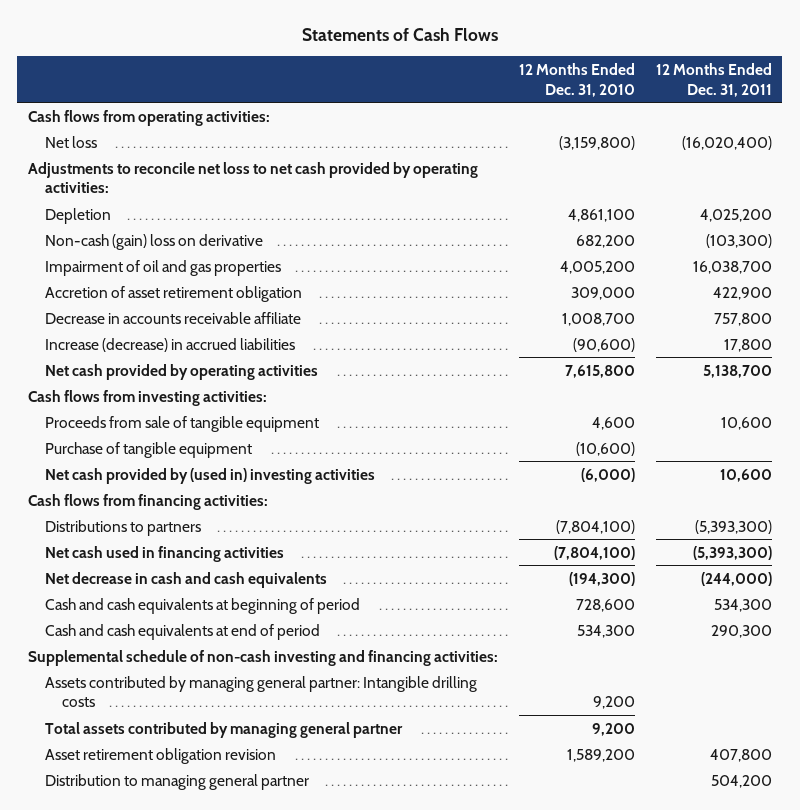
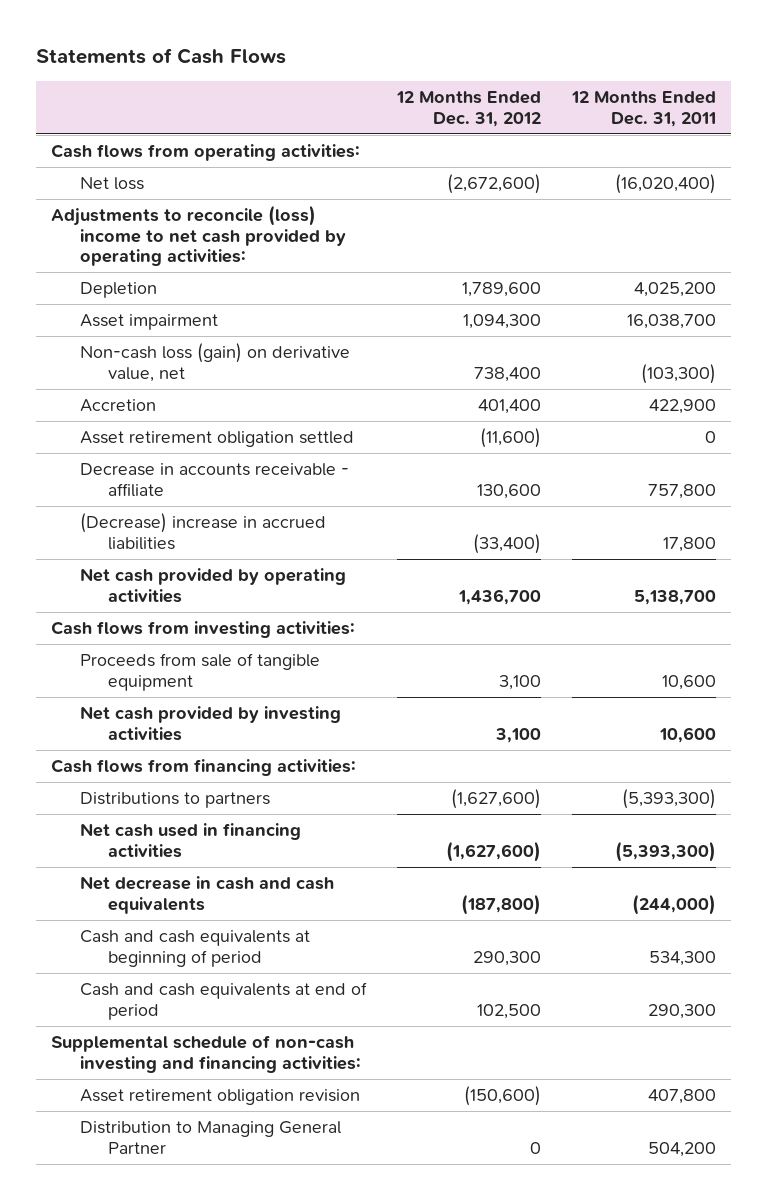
- | 12 Months Ended Dec. 31, 2010 | 12 Months Ended Dec. 31, 2011
+ | 12 Months Ended Dec. 31, 2012 | 12 Months Ended Dec. 31, 2011
- Adjustments to reconcile net loss to net cash provided by operating activities:
+ Adjustments to reconcile (loss) income to net cash provided by operating activities:
- Non-cash (gain) loss on derivative | 682,200 | (103,300)
- Impairment of oil and gas properties | 4,005,200 | 16,038,700
- Accretion of asset retirement obligation | 309,000 | 422,900
- Decrease in accounts receivable affiliate | 1,008,700 | 757,800
- Increase (decrease) in accrued liabilities | (90,600) | 17,800
+ Asset impairment | 1,094,300 | 16,038,700
+ Non-cash loss (gain) on derivative value, net | 738,400 | (103,300)
+ Accretion | 401,400 | 422,900
+ Asset retirement obligation settled | (11,600) | 0
+ Decrease in accounts receivable - affiliate | 130,600 | 757,800
+ (Decrease) increase in accrued liabilities | (33,400) | 17,800
- Purchase of tangible equipment | (10,600) |
- Net cash provided by (used in) investing activities | (6,000) | 10,600
+ Net cash provided by investing activities | 3,100 | 10,600
- Assets contributed by managing general partner: Intangible drilling costs | 9,200 |
- Total assets contributed by managing general partner | 9,200 |
- Distribution to managing general partner | | 504,200
+ Distribution to Managing General Partner | 0 | 504,200

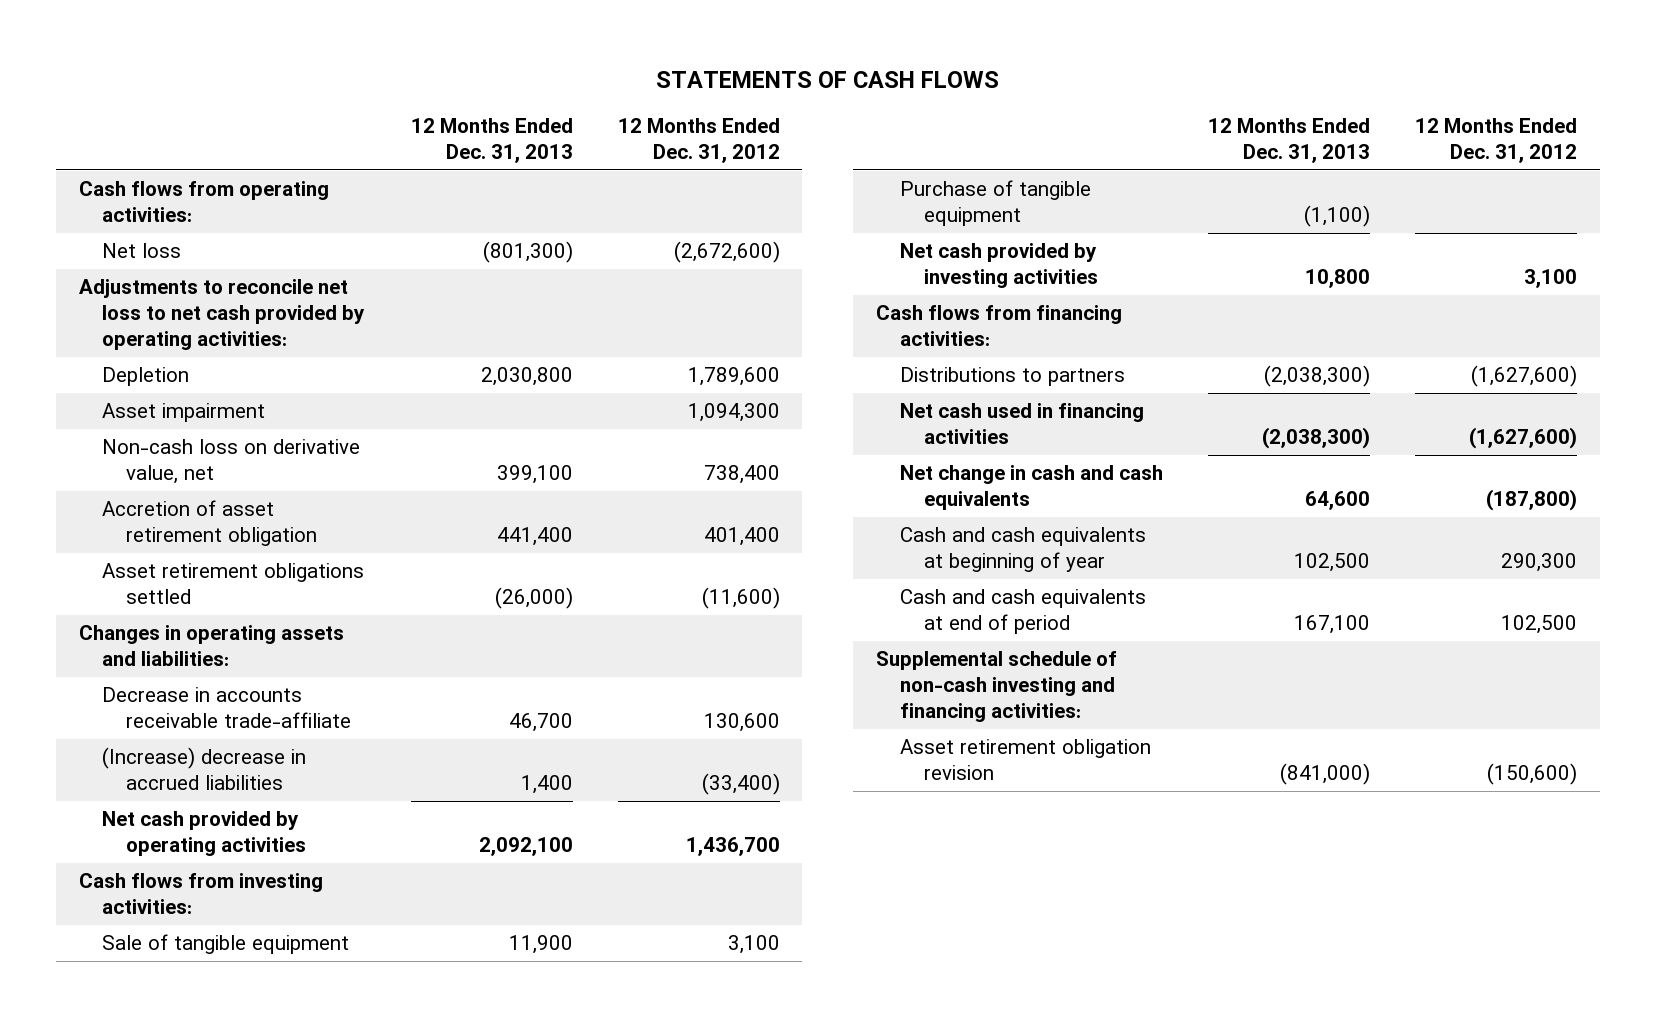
- Statements of Cash Flows
+ STATEMENTS OF CASH FLOWS
- | 12 Months Ended Dec. 31, 2012 | 12 Months Ended Dec. 31, 2011
+ | 12 Months Ended Dec. 31, 2013 | 12 Months Ended Dec. 31, 2012
- Adjustments to reconcile (loss) income to net cash provided by operating activities:
+ Adjustments to reconcile net loss to net cash provided by operating activities:
- Non-cash loss (gain) on derivative value, net | 738,400 | (103,300)
- Accretion | 401,400 | 422,900
- Asset retirement obligation settled | (11,600) | 0
- Decrease in accounts receivable - affiliate | 130,600 | 757,800
- (Decrease) increase in accrued liabilities | (33,400) | 17,800
+ Non-cash loss on derivative value, net | 399,100 | 738,400
+ Accretion of asset retirement obligation | 441,400 | 401,400
+ Asset retirement obligations settled | (26,000) | (11,600)
+ Changes in operating assets and liabilities:
+ Decrease in accounts receivable trade-affiliate | 46,700 | 130,600
+ (Increase) decrease in accrued liabilities | 1,400 | (33,400)
- Proceeds from sale of tangible equipment | 3,100 | 10,600
+ Sale of tangible equipment | 11,900 | 3,100
+ Purchase of tangible equipment | (1,100) |
- Net decrease in cash and cash equivalents | (187,800) | (244,000)
- Cash and cash equivalents at beginning of period | 290,300 | 534,300
+ Net change in cash and cash equivalents | 64,600 | (187,800)
+ Cash and cash equivalents at beginning of year | 102,500 | 290,300
- Distribution to Managing General Partner | 0 | 504,200

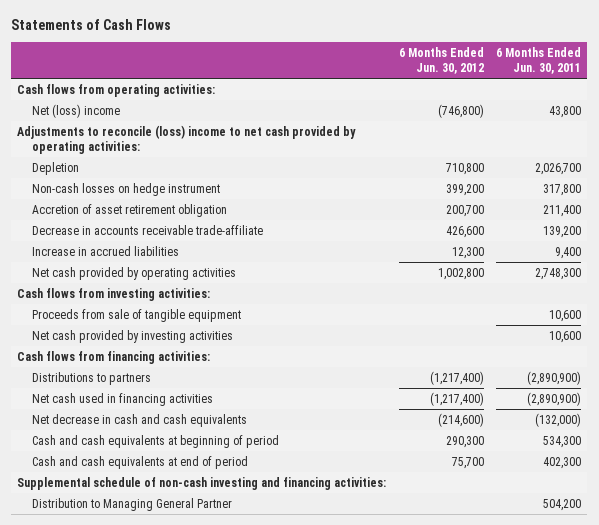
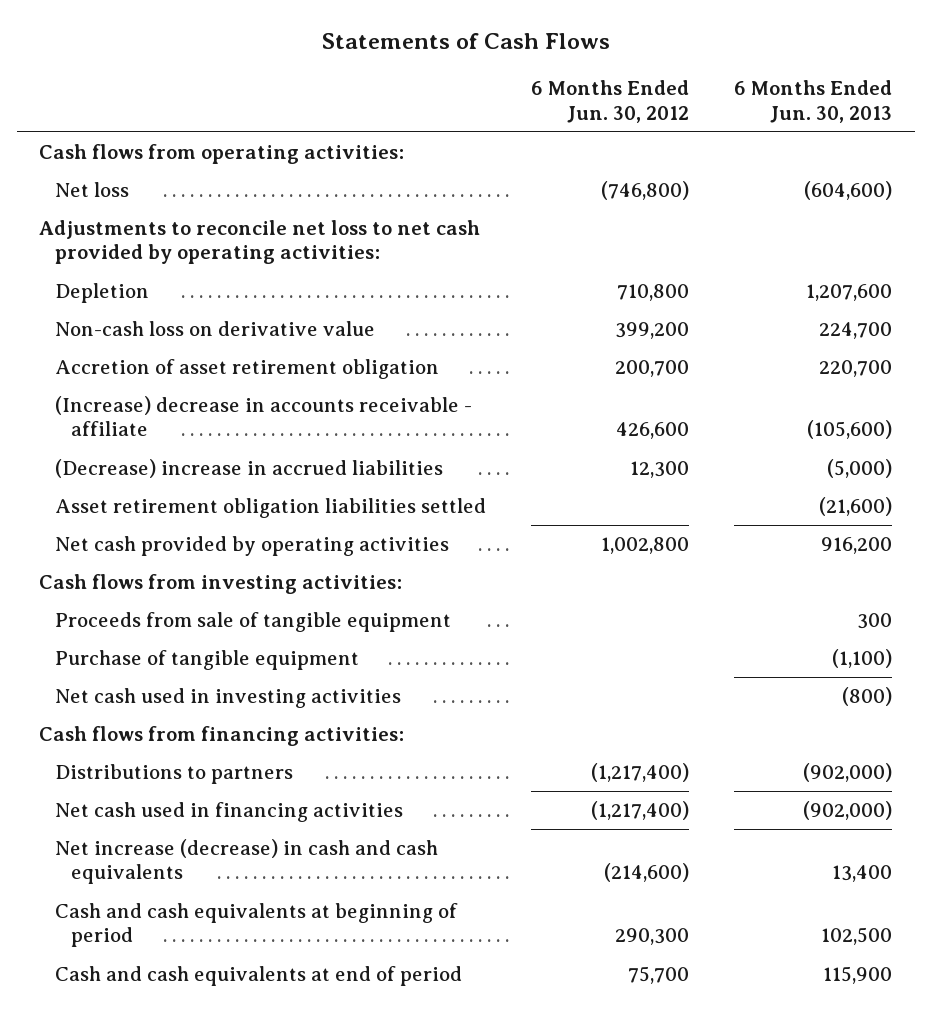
- | 6 Months Ended Jun. 30, 2012 | 6 Months Ended Jun. 30, 2011
+ | 6 Months Ended Jun. 30, 2012 | 6 Months Ended Jun. 30, 2013
- Net (loss) income | (746,800) | 43,800
- Adjustments to reconcile (loss) income to net cash provided by operating activities:
+ Net loss | (746,800) | (604,600)
+ Adjustments to reconcile net loss to net cash provided by operating activities:
- Non-cash losses on hedge instrument | 399,200 | 317,800
+ Non-cash loss on derivative value | 399,200 | 224,700
- Decrease in accounts receivable trade-affiliate | 426,600 | 139,200
- Increase in accrued liabilities | 12,300 | 9,400
+ (Increase) decrease in accounts receivable - affiliate | 426,600 | (105,600)
+ (Decrease) increase in accrued liabilities | 12,300 | (5,000)
+ Asset retirement obligation liabilities settled | | (21,600)
- Net cash provided by investing activities | | 10,600
+ Purchase of tangible equipment | | (1,100)
+ Net cash used in investing activities | | (800)
- Net decrease in cash and cash equivalents | (214,600) | (132,000)
+ Net increase (decrease) in cash and cash equivalents | (214,600) | 13,400
- Supplemental schedule of non-cash investing and financing activities:
- Distribution to Managing General Partner | | 504,200

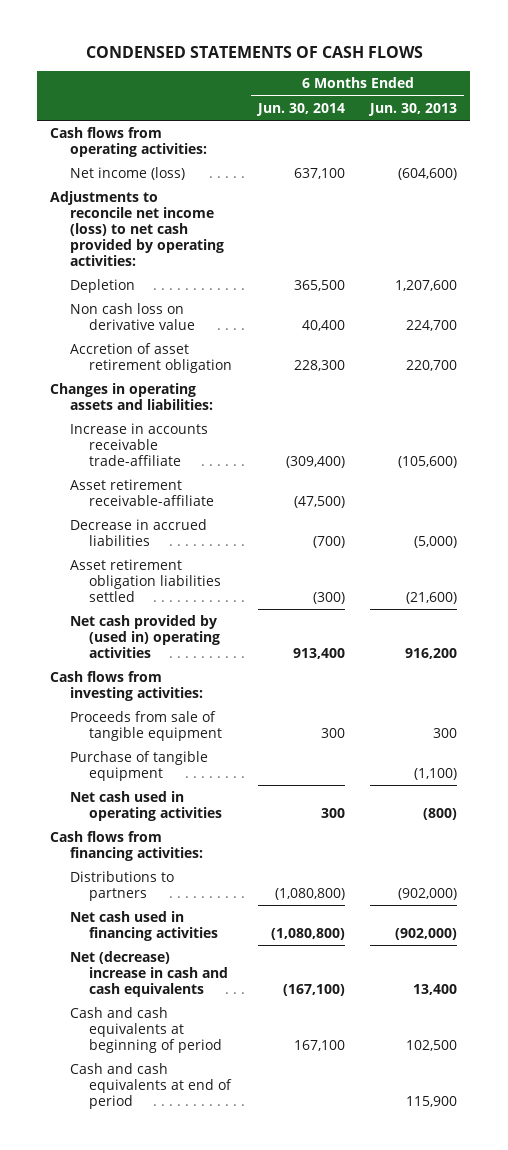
- Statements of Cash Flows
+ CONDENSED STATEMENTS OF CASH FLOWS
- | 6 Months Ended Jun. 30, 2012 | 6 Months Ended Jun. 30, 2013
+ | 6 Months Ended Jun. 30, 2014 | 6 Months Ended Jun. 30, 2013
- Net loss | (746,800) | (604,600)
- Adjustments to reconcile net loss to net cash provided by operating activities:
+ Net income (loss) | 637,100 | (604,600)
+ Adjustments to reconcile net income (loss) to net cash provided by operating activities:
- Non-cash loss on derivative value | 399,200 | 224,700
+ Non cash loss on derivative value | 40,400 | 224,700
- (Increase) decrease in accounts receivable - affiliate | 426,600 | (105,600)
- (Decrease) increase in accrued liabilities | 12,300 | (5,000)
+ Changes in operating assets and liabilities:
+ Increase in accounts receivable trade-affiliate | (309,400) | (105,600)
+ Asset retirement receivable-affiliate | (47,500) |
+ Decrease in accrued liabilities | (700) | (5,000)
- Net cash provided by operating activities | 1,002,800 | 916,200
+ Net cash provided by (used in) operating activities | 913,400 | 916,200
- Net cash used in investing activities | | (800)
+ Net cash used in operating activities | 300 | (800)
- Net increase (decrease) in cash and cash equivalents | (214,600) | 13,400
+ Net (decrease) increase in cash and cash equivalents | (167,100) | 13,400

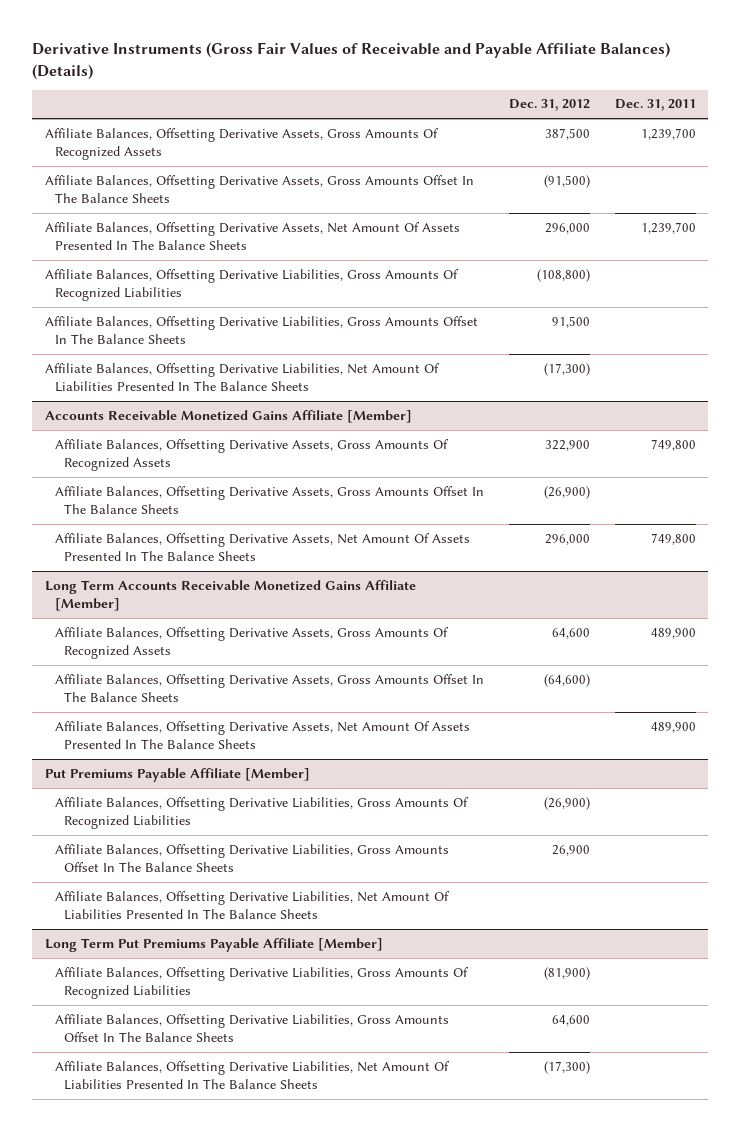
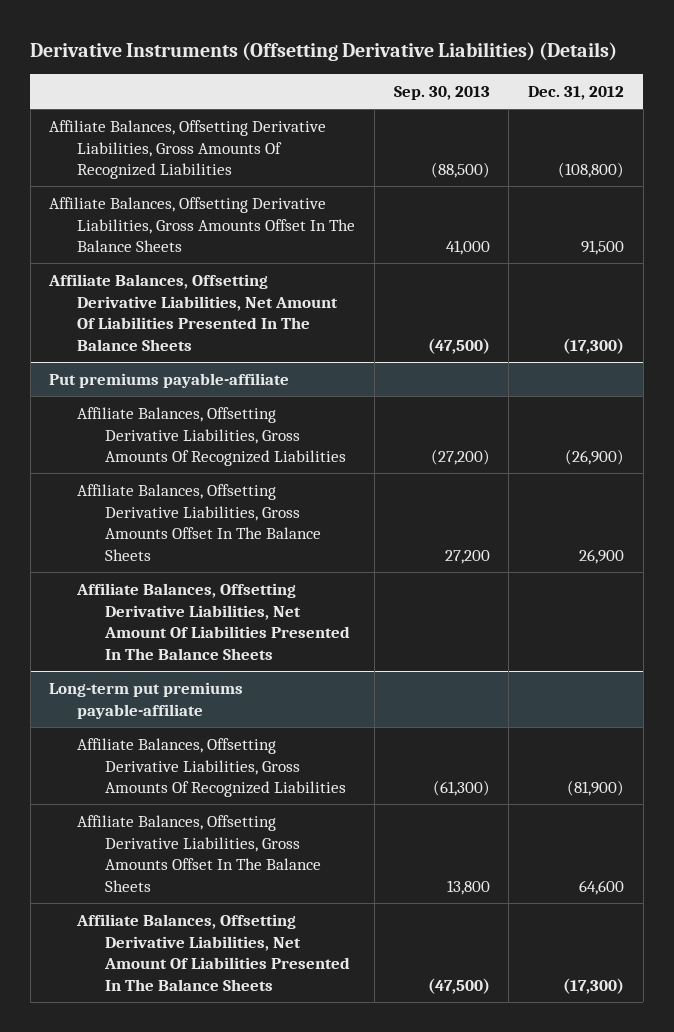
- Derivative Instruments (Gross Fair Values of Receivable and Payable Affiliate Balances) (Details)
+ Derivative Instruments (Offsetting Derivative Liabilities) (Details)
- | Dec. 31, 2012 | Dec. 31, 2011
+ | Sep. 30, 2013 | Dec. 31, 2012
- Affiliate Balances, Offsetting Derivative Assets, Gross Amounts Of Recognized Assets | 387,500 | 1,239,700
- Affiliate Balances, Offsetting Derivative Assets, Gross Amounts Offset In The Balance Sheets | (91,500) |
- Affiliate Balances, Offsetting Derivative Assets, Net Amount Of Assets Presented In The Balance Sheets | 296,000 | 1,239,700
- Accounts Receivable Monetized Gains Affiliate [Member]
- Affiliate Balances, Offsetting Derivative Assets, Gross Amounts Of Recognized Assets | 322,900 | 749,800
- Affiliate Balances, Offsetting Derivative Assets, Gross Amounts Offset In The Balance Sheets | (26,900) |
- Affiliate Balances, Offsetting Derivative Assets, Net Amount Of Assets Presented In The Balance Sheets | 296,000 | 749,800
- Long Term Accounts Receivable Monetized Gains Affiliate [Member]
- Affiliate Balances, Offsetting Derivative Assets, Gross Amounts Of Recognized Assets | 64,600 | 489,900
- Affiliate Balances, Offsetting Derivative Assets, Gross Amounts Offset In The Balance Sheets | (64,600) |
- Affiliate Balances, Offsetting Derivative Assets, Net Amount Of Assets Presented In The Balance Sheets | | 489,900
- Put Premiums Payable Affiliate [Member]
+ Put premiums payable-affiliate
- Long Term Put Premiums Payable Affiliate [Member]
+ Long-term put premiums payable-affiliate

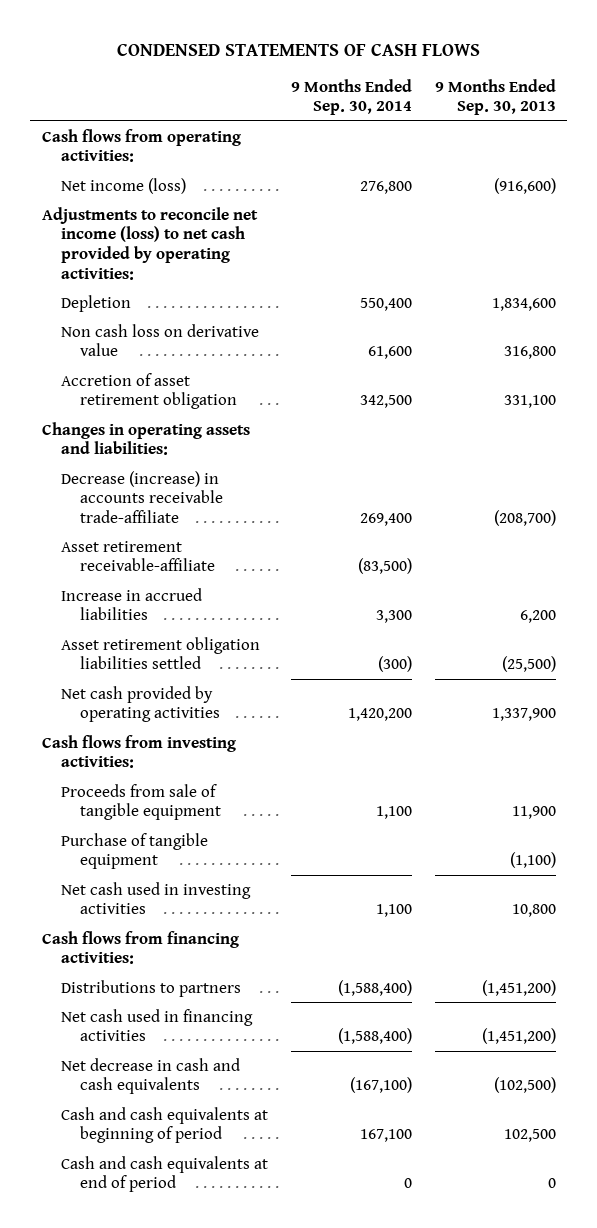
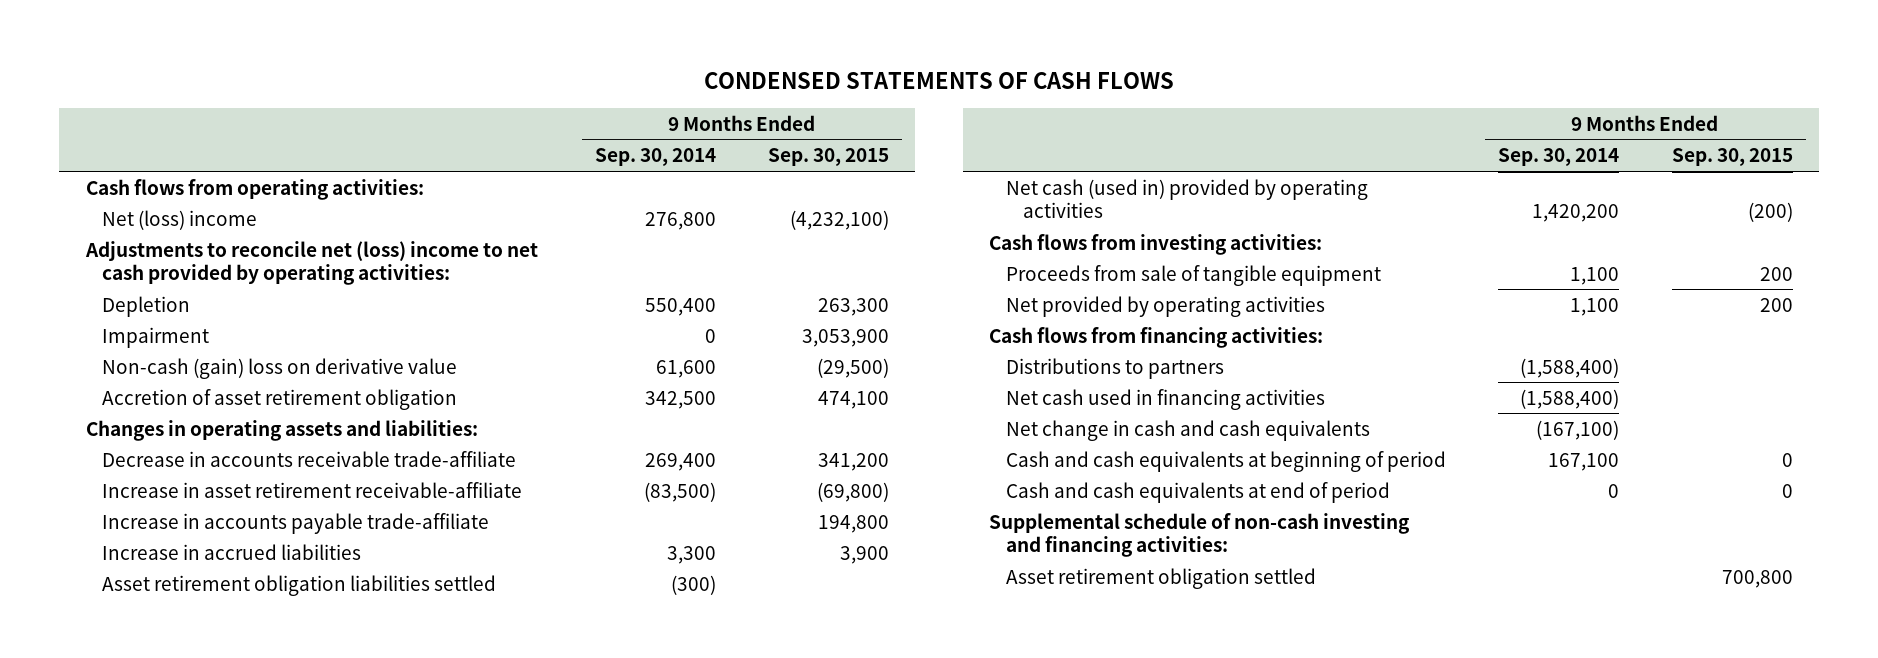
- | 9 Months Ended Sep. 30, 2014 | 9 Months Ended Sep. 30, 2013
+ | 9 Months Ended Sep. 30, 2014 | 9 Months Ended Sep. 30, 2015
- Net income (loss) | 276,800 | (916,600)
- Adjustments to reconcile net income (loss) to net cash provided by operating activities:
+ Net (loss) income | 276,800 | (4,232,100)
+ Adjustments to reconcile net (loss) income to net cash provided by operating activities:
- Non cash loss on derivative value | 61,600 | 316,800
+ Impairment | 0 | 3,053,900
+ Non-cash (gain) loss on derivative value | 61,600 | (29,500)
- Decrease (increase) in accounts receivable trade-affiliate | 269,400 | (208,700)
- Asset retirement receivable-affiliate | (83,500) |
+ Decrease in accounts receivable trade-affiliate | 269,400 | 341,200
+ Increase in asset retirement receivable-affiliate | (83,500) | (69,800)
+ Increase in accounts payable trade-affiliate | | 194,800
- Net cash provided by operating activities | 1,420,200 | 1,337,900
+ Net cash (used in) provided by operating activities | 1,420,200 | (200)
- Purchase of tangible equipment | | (1,100)
- Net cash used in investing activities | 1,100 | 10,800
+ Net provided by operating activities | 1,100 | 200
- Net decrease in cash and cash equivalents | (167,100) | (102,500)
+ Net change in cash and cash equivalents | (167,100) |
+ Supplemental schedule of non-cash investing and financing activities:
+ Asset retirement obligation settled | | 700,800

